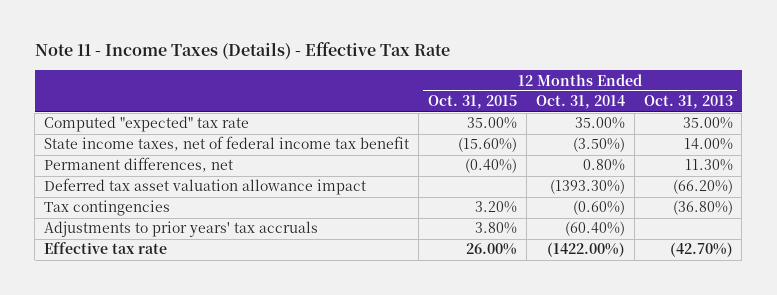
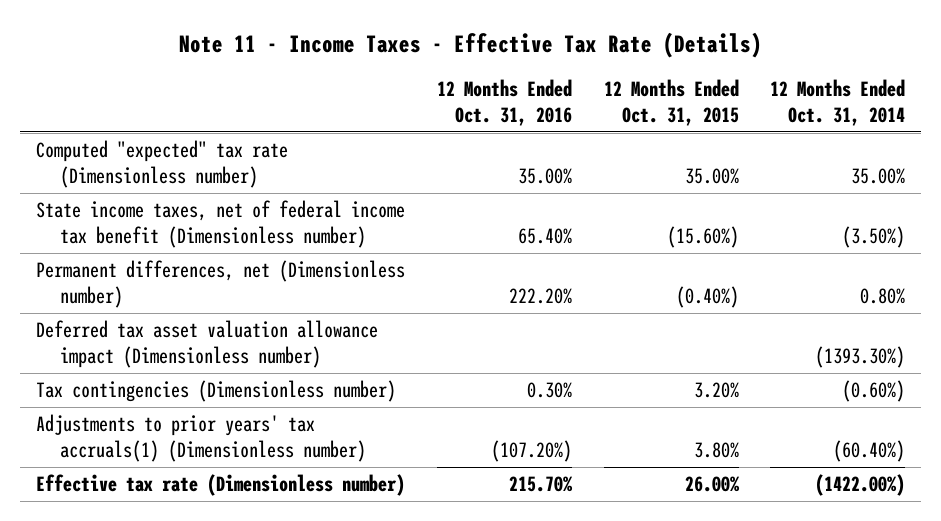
- Note 11 - Income Taxes (Details) - Effective Tax Rate
+ Note 11 - Income Taxes - Effective Tax Rate (Details)
- | 12 Months Ended Oct. 31, 2015 | 12 Months Ended Oct. 31, 2014 | 12 Months Ended Oct. 31, 2013
+ | 12 Months Ended Oct. 31, 2016 | 12 Months Ended Oct. 31, 2015 | 12 Months Ended Oct. 31, 2014
- Computed "expected" tax rate | 35.00% | 35.00% | 35.00%
- State income taxes, net of federal income tax benefit | (15.60%) | (3.50%) | 14.00%
- Permanent differences, net | (0.40%) | 0.80% | 11.30%
- Deferred tax asset valuation allowance impact | | (1393.30%) | (66.20%)
- Tax contingencies | 3.20% | (0.60%) | (36.80%)
- Adjustments to prior years' tax accruals | 3.80% | (60.40%) |
- Effective tax rate | 26.00% | (1422.00%) | (42.70%)
+ Computed "expected" tax rate (Dimensionless number) | 35.00% | 35.00% | 35.00%
+ State income taxes, net of federal income tax benefit (Dimensionless number) | 65.40% | (15.60%) | (3.50%)
+ Permanent differences, net (Dimensionless number) | 222.20% | (0.40%) | 0.80%
+ Deferred tax asset valuation allowance impact (Dimensionless number) | | | (1393.30%)
+ Tax contingencies (Dimensionless number) | 0.30% | 3.20% | (0.60%)
+ Adjustments to prior years' tax accruals(1) (Dimensionless number) | (107.20%) | 3.80% | (60.40%)
+ Effective tax rate (Dimensionless number) | 215.70% | 26.00% | (1422.00%)

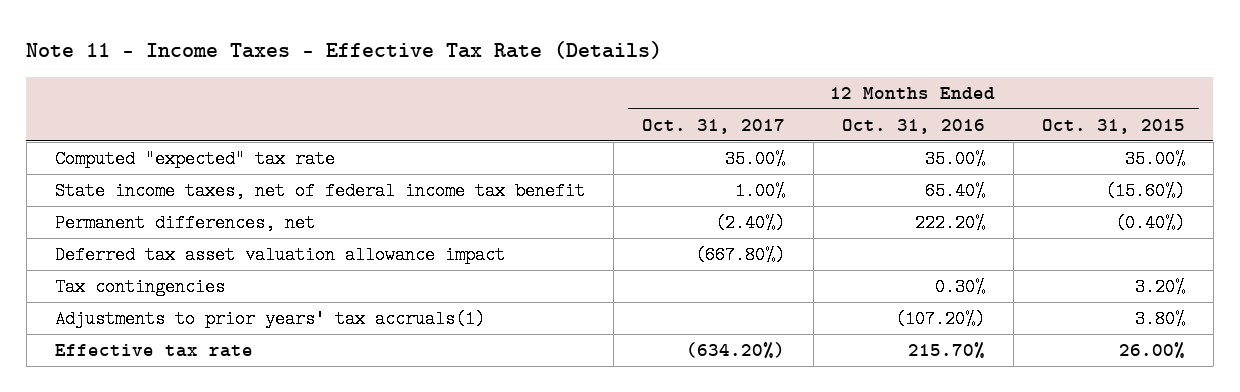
- | 12 Months Ended Oct. 31, 2016 | 12 Months Ended Oct. 31, 2015 | 12 Months Ended Oct. 31, 2014
+ | 12 Months Ended Oct. 31, 2017 | 12 Months Ended Oct. 31, 2016 | 12 Months Ended Oct. 31, 2015
- Computed "expected" tax rate (Dimensionless number) | 35.00% | 35.00% | 35.00%
- State income taxes, net of federal income tax benefit (Dimensionless number) | 65.40% | (15.60%) | (3.50%)
- Permanent differences, net (Dimensionless number) | 222.20% | (0.40%) | 0.80%
- Deferred tax asset valuation allowance impact (Dimensionless number) | | | (1393.30%)
- Tax contingencies (Dimensionless number) | 0.30% | 3.20% | (0.60%)
- Adjustments to prior years' tax accruals(1) (Dimensionless number) | (107.20%) | 3.80% | (60.40%)
- Effective tax rate (Dimensionless number) | 215.70% | 26.00% | (1422.00%)
+ Computed "expected" tax rate | 35.00% | 35.00% | 35.00%
+ State income taxes, net of federal income tax benefit | 1.00% | 65.40% | (15.60%)
+ Permanent differences, net | (2.40%) | 222.20% | (0.40%)
+ Deferred tax asset valuation allowance impact | (667.80%) | |
+ Tax contingencies | | 0.30% | 3.20%
+ Adjustments to prior years' tax accruals(1) | | (107.20%) | 3.80%
+ Effective tax rate | (634.20%) | 215.70% | 26.00%

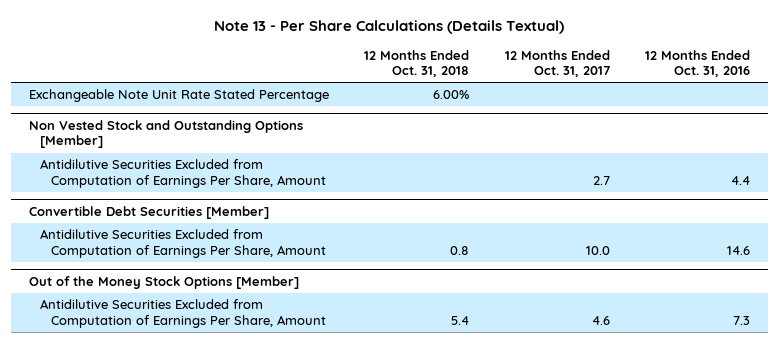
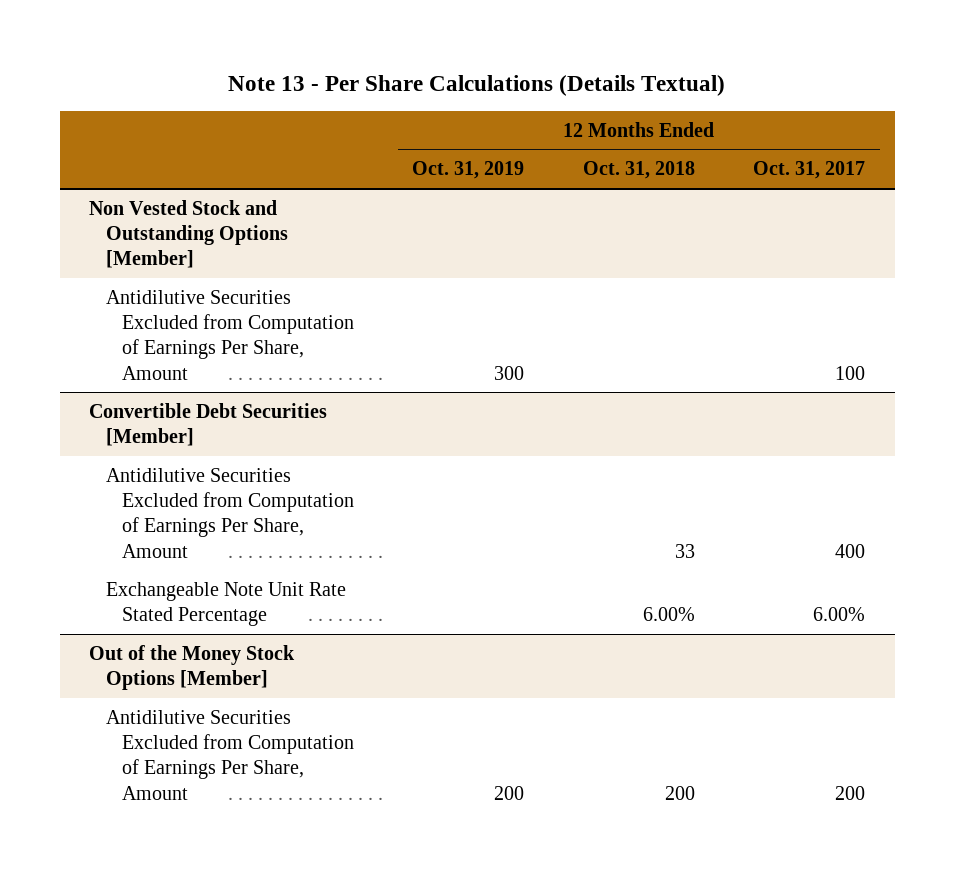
- | 12 Months Ended Oct. 31, 2018 | 12 Months Ended Oct. 31, 2017 | 12 Months Ended Oct. 31, 2016
+ | 12 Months Ended Oct. 31, 2019 | 12 Months Ended Oct. 31, 2018 | 12 Months Ended Oct. 31, 2017
- Exchangeable Note Unit Rate Stated Percentage | 6.00% | |
@ Non Vested Stock and Outstanding Options [Member]
- Antidilutive Securities Excluded from Computation of Earnings Per Share, Amount | | 2.7 | 4.4
+ Antidilutive Securities Excluded from Computation of Earnings Per Share, Amount | 300 | | 100
@ Convertible Debt Securities [Member]
- Antidilutive Securities Excluded from Computation of Earnings Per Share, Amount | 0.8 | 10.0 | 14.6
+ Antidilutive Securities Excluded from Computation of Earnings Per Share, Amount | | 33 | 400
+ Exchangeable Note Unit Rate Stated Percentage | | 6.00% | 6.00%
@ Out of the Money Stock Options [Member]
- Antidilutive Securities Excluded from Computation of Earnings Per Share, Amount | 5.4 | 4.6 | 7.3
+ Antidilutive Securities Excluded from Computation of Earnings Per Share, Amount | 200 | 200 | 200

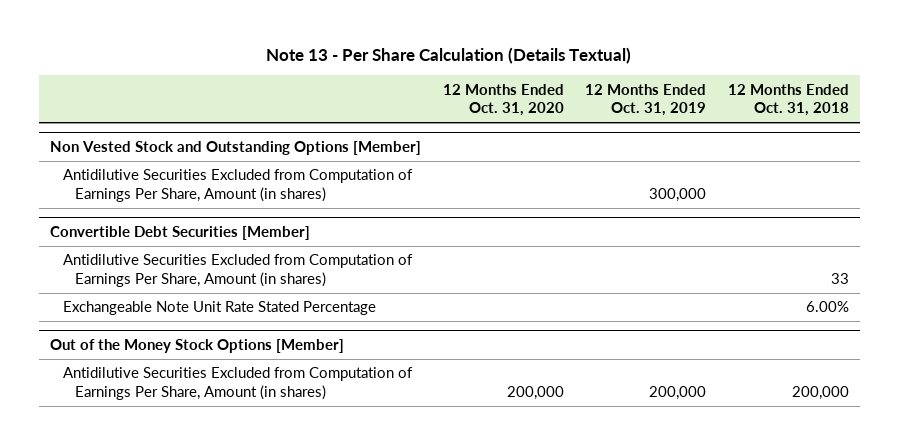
- Note 13 - Per Share Calculations (Details Textual)
+ Note 13 - Per Share Calculation (Details Textual)
- | 12 Months Ended Oct. 31, 2019 | 12 Months Ended Oct. 31, 2018 | 12 Months Ended Oct. 31, 2017
+ | 12 Months Ended Oct. 31, 2020 | 12 Months Ended Oct. 31, 2019 | 12 Months Ended Oct. 31, 2018
@ Non Vested Stock and Outstanding Options [Member]
- Antidilutive Securities Excluded from Computation of Earnings Per Share, Amount | 300 | | 100
+ Antidilutive Securities Excluded from Computation of Earnings Per Share, Amount (in shares) | | 300,000 |
@ Convertible Debt Securities [Member]
- Antidilutive Securities Excluded from Computation of Earnings Per Share, Amount | | 33 | 400
+ Antidilutive Securities Excluded from Computation of Earnings Per Share, Amount (in shares) | | | 33
@ Out of the Money Stock Options [Member]
- Antidilutive Securities Excluded from Computation of Earnings Per Share, Amount | 200 | 200 | 200
+ Antidilutive Securities Excluded from Computation of Earnings Per Share, Amount (in shares) | 200,000 | 200,000 | 200,000

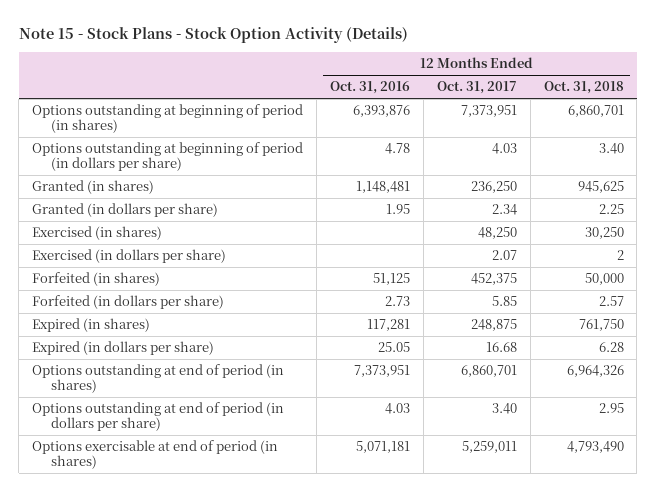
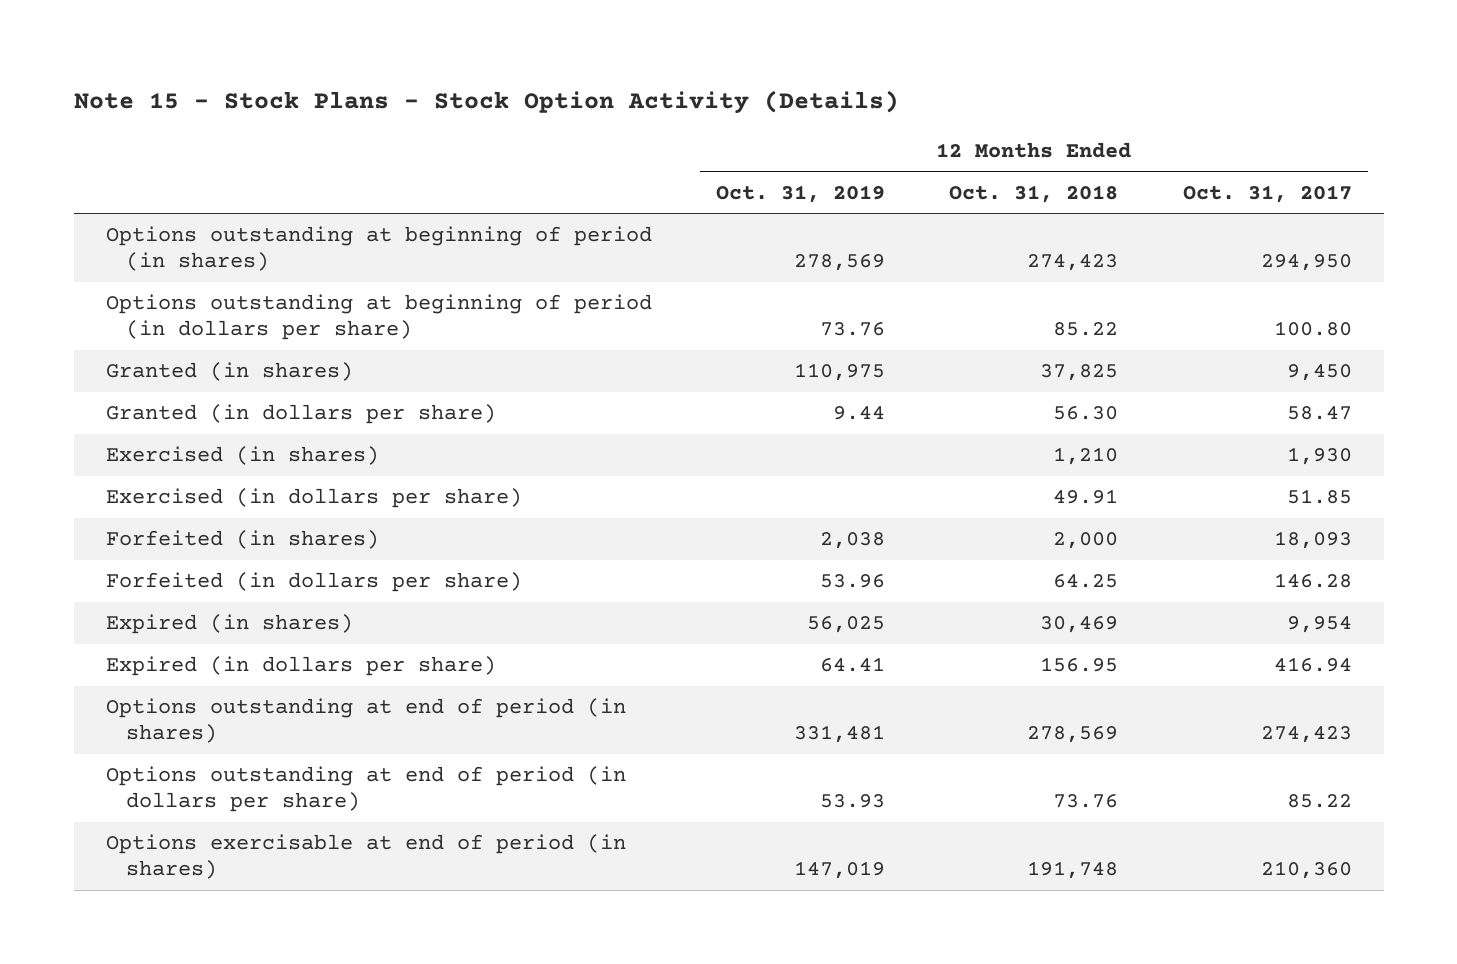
- | 12 Months Ended Oct. 31, 2016 | 12 Months Ended Oct. 31, 2017 | 12 Months Ended Oct. 31, 2018
+ | 12 Months Ended Oct. 31, 2019 | 12 Months Ended Oct. 31, 2018 | 12 Months Ended Oct. 31, 2017
- Options outstanding at beginning of period (in shares) | 6,393,876 | 7,373,951 | 6,860,701
- Options outstanding at beginning of period (in dollars per share) | 4.78 | 4.03 | 3.40
- Granted (in shares) | 1,148,481 | 236,250 | 945,625
- Granted (in dollars per share) | 1.95 | 2.34 | 2.25
- Exercised (in shares) | | 48,250 | 30,250
- Exercised (in dollars per share) | | 2.07 | 2
- Forfeited (in shares) | 51,125 | 452,375 | 50,000
- Forfeited (in dollars per share) | 2.73 | 5.85 | 2.57
- Expired (in shares) | 117,281 | 248,875 | 761,750
- Expired (in dollars per share) | 25.05 | 16.68 | 6.28
- Options outstanding at end of period (in shares) | 7,373,951 | 6,860,701 | 6,964,326
- Options outstanding at end of period (in dollars per share) | 4.03 | 3.40 | 2.95
- Options exercisable at end of period (in shares) | 5,071,181 | 5,259,011 | 4,793,490
+ Options outstanding at beginning of period (in shares) | 278,569 | 274,423 | 294,950
+ Options outstanding at beginning of period (in dollars per share) | 73.76 | 85.22 | 100.80
+ Granted (in shares) | 110,975 | 37,825 | 9,450
+ Granted (in dollars per share) | 9.44 | 56.30 | 58.47
+ Exercised (in shares) | | 1,210 | 1,930
+ Exercised (in dollars per share) | | 49.91 | 51.85
+ Forfeited (in shares) | 2,038 | 2,000 | 18,093
+ Forfeited (in dollars per share) | 53.96 | 64.25 | 146.28
+ Expired (in shares) | 56,025 | 30,469 | 9,954
+ Expired (in dollars per share) | 64.41 | 156.95 | 416.94
+ Options outstanding at end of period (in shares) | 331,481 | 278,569 | 274,423
+ Options outstanding at end of period (in dollars per share) | 53.93 | 73.76 | 85.22
+ Options exercisable at end of period (in shares) | 147,019 | 191,748 | 210,360

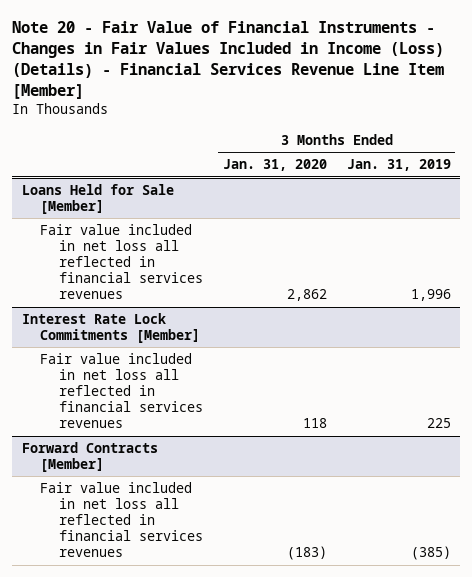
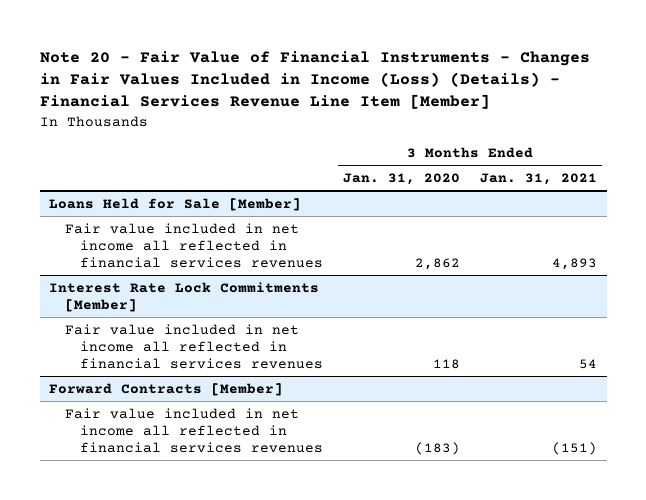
- | 3 Months Ended Jan. 31, 2020 | 3 Months Ended Jan. 31, 2019
+ | 3 Months Ended Jan. 31, 2020 | 3 Months Ended Jan. 31, 2021
@ Loans Held for Sale [Member]
- Fair value included in net loss all reflected in financial services revenues | 2,862 | 1,996
+ Fair value included in net income all reflected in financial services revenues | 2,862 | 4,893
@ Interest Rate Lock Commitments [Member]
- Fair value included in net loss all reflected in financial services revenues | 118 | 225
+ Fair value included in net income all reflected in financial services revenues | 118 | 54
@ Forward Contracts [Member]
- Fair value included in net loss all reflected in financial services revenues | (183) | (385)
+ Fair value included in net income all reflected in financial services revenues | (183) | (151)

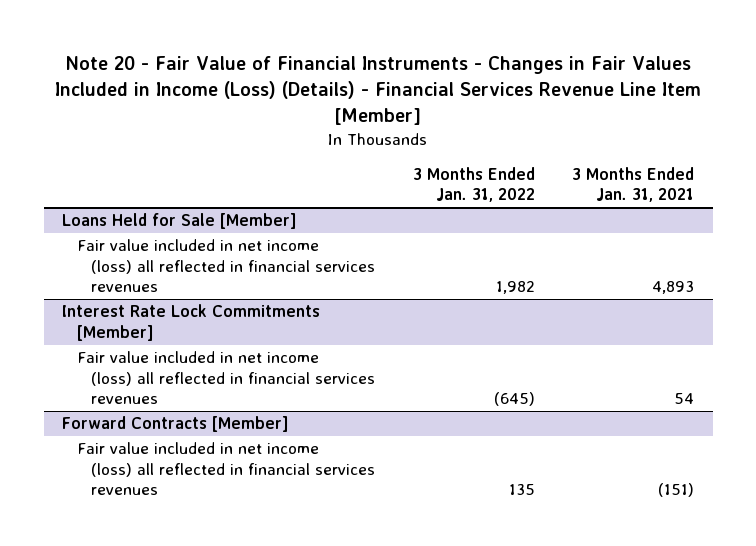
- | 3 Months Ended Jan. 31, 2020 | 3 Months Ended Jan. 31, 2021
+ | 3 Months Ended Jan. 31, 2022 | 3 Months Ended Jan. 31, 2021
@ Loans Held for Sale [Member]
- Fair value included in net income all reflected in financial services revenues | 2,862 | 4,893
+ Fair value included in net income (loss) all reflected in financial services revenues | 1,982 | 4,893
@ Interest Rate Lock Commitments [Member]
- Fair value included in net income all reflected in financial services revenues | 118 | 54
+ Fair value included in net income (loss) all reflected in financial services revenues | (645) | 54
@ Forward Contracts [Member]
- Fair value included in net income all reflected in financial services revenues | (183) | (151)
+ Fair value included in net income (loss) all reflected in financial services revenues | 135 | (151)

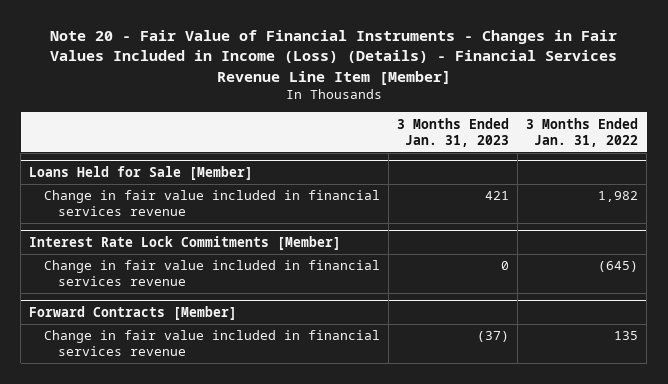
- | 3 Months Ended Jan. 31, 2022 | 3 Months Ended Jan. 31, 2021
+ | 3 Months Ended Jan. 31, 2023 | 3 Months Ended Jan. 31, 2022
@ Loans Held for Sale [Member]
- Fair value included in net income (loss) all reflected in financial services revenues | 1,982 | 4,893
+ Change in fair value included in financial services revenue | 421 | 1,982
@ Interest Rate Lock Commitments [Member]
- Fair value included in net income (loss) all reflected in financial services revenues | (645) | 54
+ Change in fair value included in financial services revenue | 0 | (645)
@ Forward Contracts [Member]
- Fair value included in net income (loss) all reflected in financial services revenues | 135 | (151)
+ Change in fair value included in financial services revenue | (37) | 135

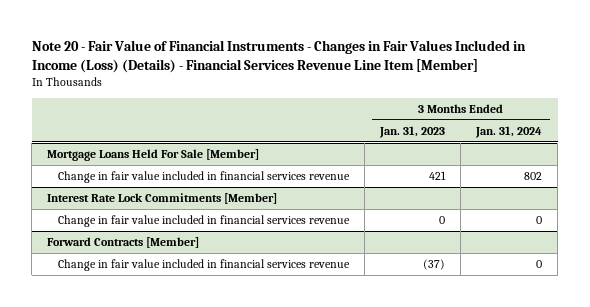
- | 3 Months Ended Jan. 31, 2023 | 3 Months Ended Jan. 31, 2022
+ | 3 Months Ended Jan. 31, 2023 | 3 Months Ended Jan. 31, 2024
- Loans Held for Sale [Member]
+ Mortgage Loans Held For Sale [Member]

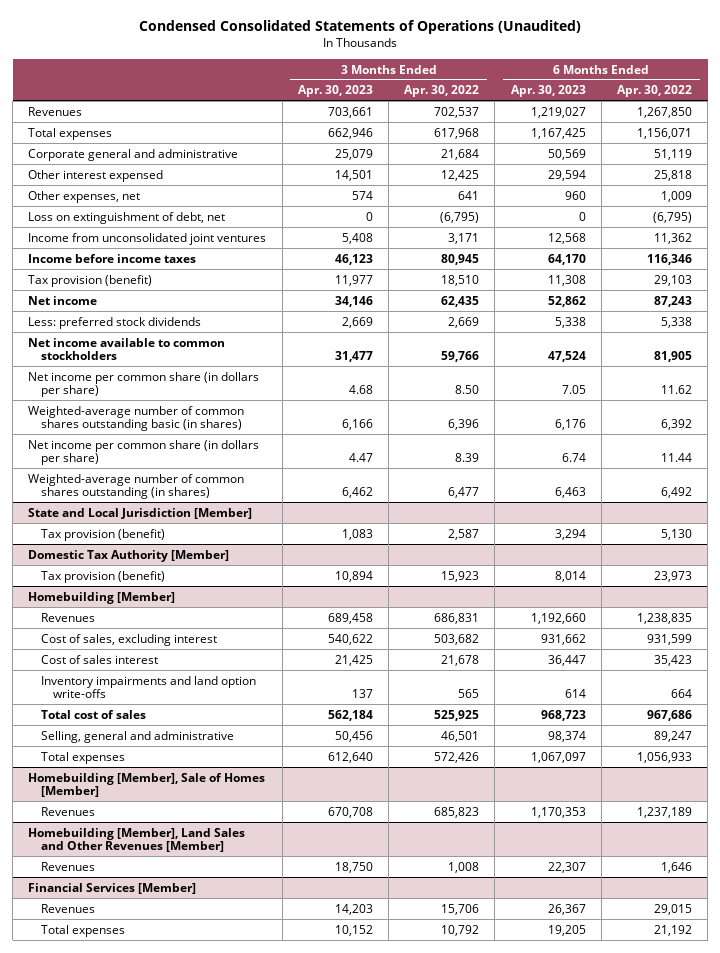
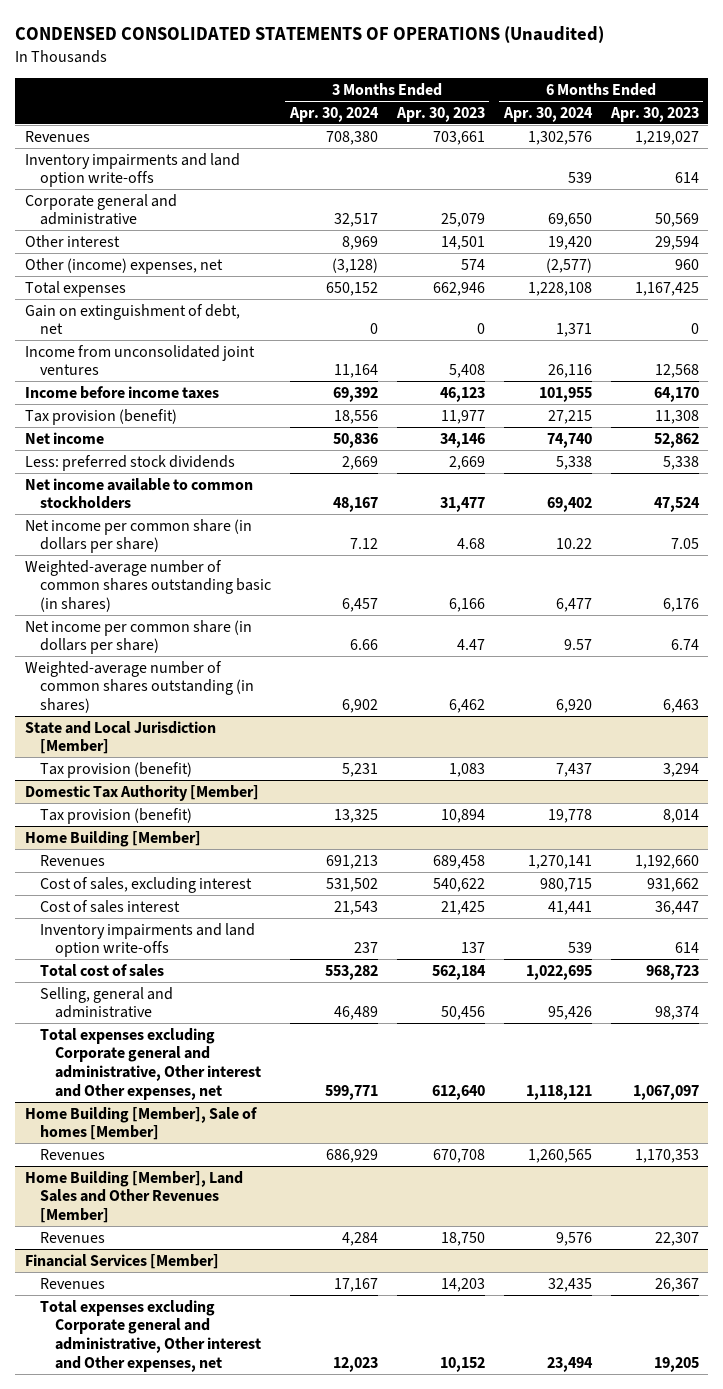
- Condensed Consolidated Statements of Operations (Unaudited)
+ CONDENSED CONSOLIDATED STATEMENTS OF OPERATIONS (Unaudited)
- | 3 Months Ended Apr. 30, 2023 | 3 Months Ended Apr. 30, 2022 | 6 Months Ended Apr. 30, 2023 | 6 Months Ended Apr. 30, 2022
+ | 3 Months Ended Apr. 30, 2024 | 3 Months Ended Apr. 30, 2023 | 6 Months Ended Apr. 30, 2024 | 6 Months Ended Apr. 30, 2023
+ Inventory impairments and land option write-offs | | | 539 | 614
- Other interest expensed | 14,501 | 12,425 | 29,594 | 25,818
- Other expenses, net | 574 | 641 | 960 | 1,009
- Loss on extinguishment of debt, net | 0 | (6,795) | 0 | (6,795)
+ Other interest | 8,969 | 14,501 | 19,420 | 29,594
+ Other (income) expenses, net | (3,128) | 574 | (2,577) | 960
moved down: Total expenses | 650,152 | 662,946 | 1,228,108 | 1,167,425
+ Gain on extinguishment of debt, net | 0 | 0 | 1,371 | 0
- Homebuilding [Member]
+ Home Building [Member]
- Total expenses | 612,640 | 572,426 | 1,067,097 | 1,056,933
- Homebuilding [Member], Sale of Homes [Member]
+ Total expenses excluding Corporate general and administrative, Other interest and Other expenses, net | 599,771 | 612,640 | 1,118,121 | 1,067,097
+ Home Building [Member], Sale of homes [Member]
- Homebuilding [Member], Land Sales and Other Revenues [Member]
+ Home Building [Member], Land Sales and Other Revenues [Member]
@ Financial Services [Member]
- Total expenses | 10,152 | 10,792 | 19,205 | 21,192
+ Total expenses excluding Corporate general and administrative, Other interest and Other expenses, net | 12,023 | 10,152 | 23,494 | 19,205

